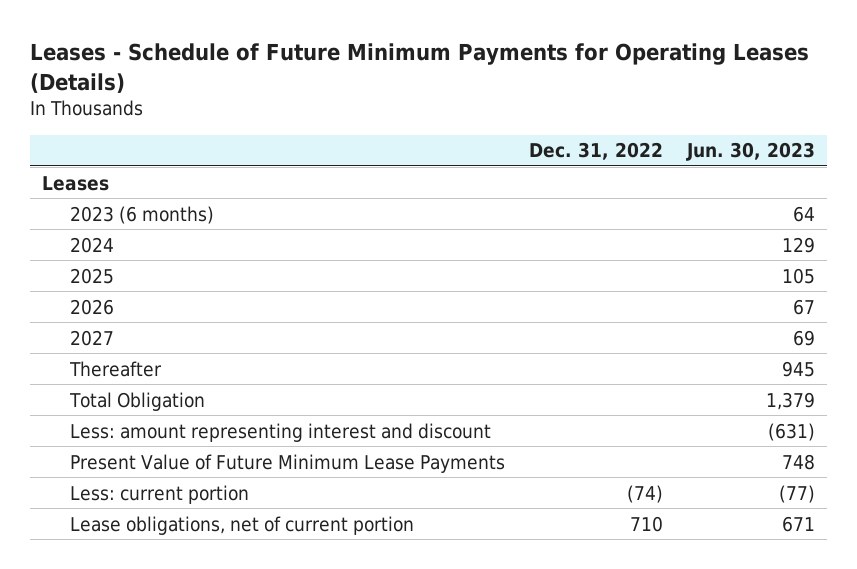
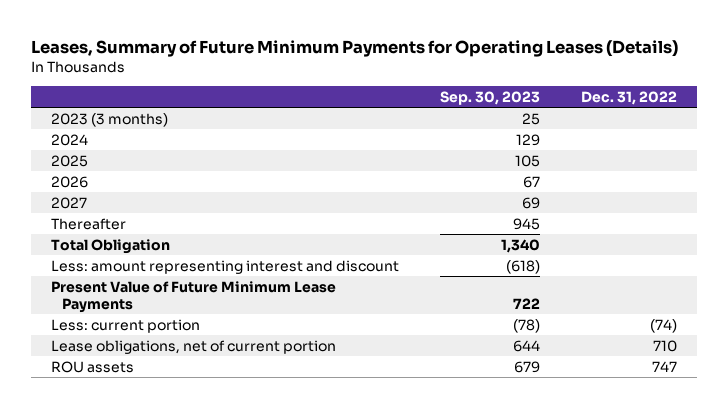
- Leases - Schedule of Future Minimum Payments for Operating Leases (Details)
+ Leases, Summary of Future Minimum Payments for Operating Leases (Details)
- | Dec. 31, 2022 | Jun. 30, 2023
+ | Sep. 30, 2023 | Dec. 31, 2022
- Leases
- 2023 (6 months) | | 64
+ 2023 (3 months) | 25 |
+ ROU assets | 679 | 747

